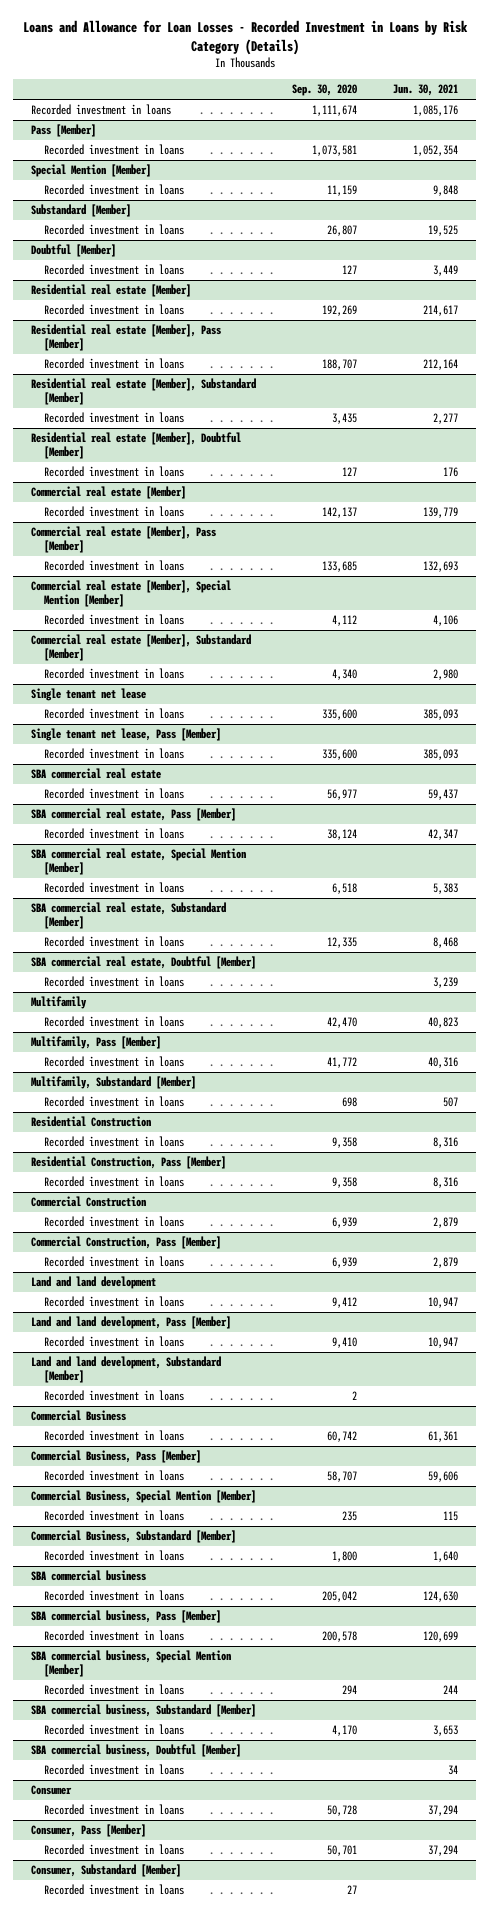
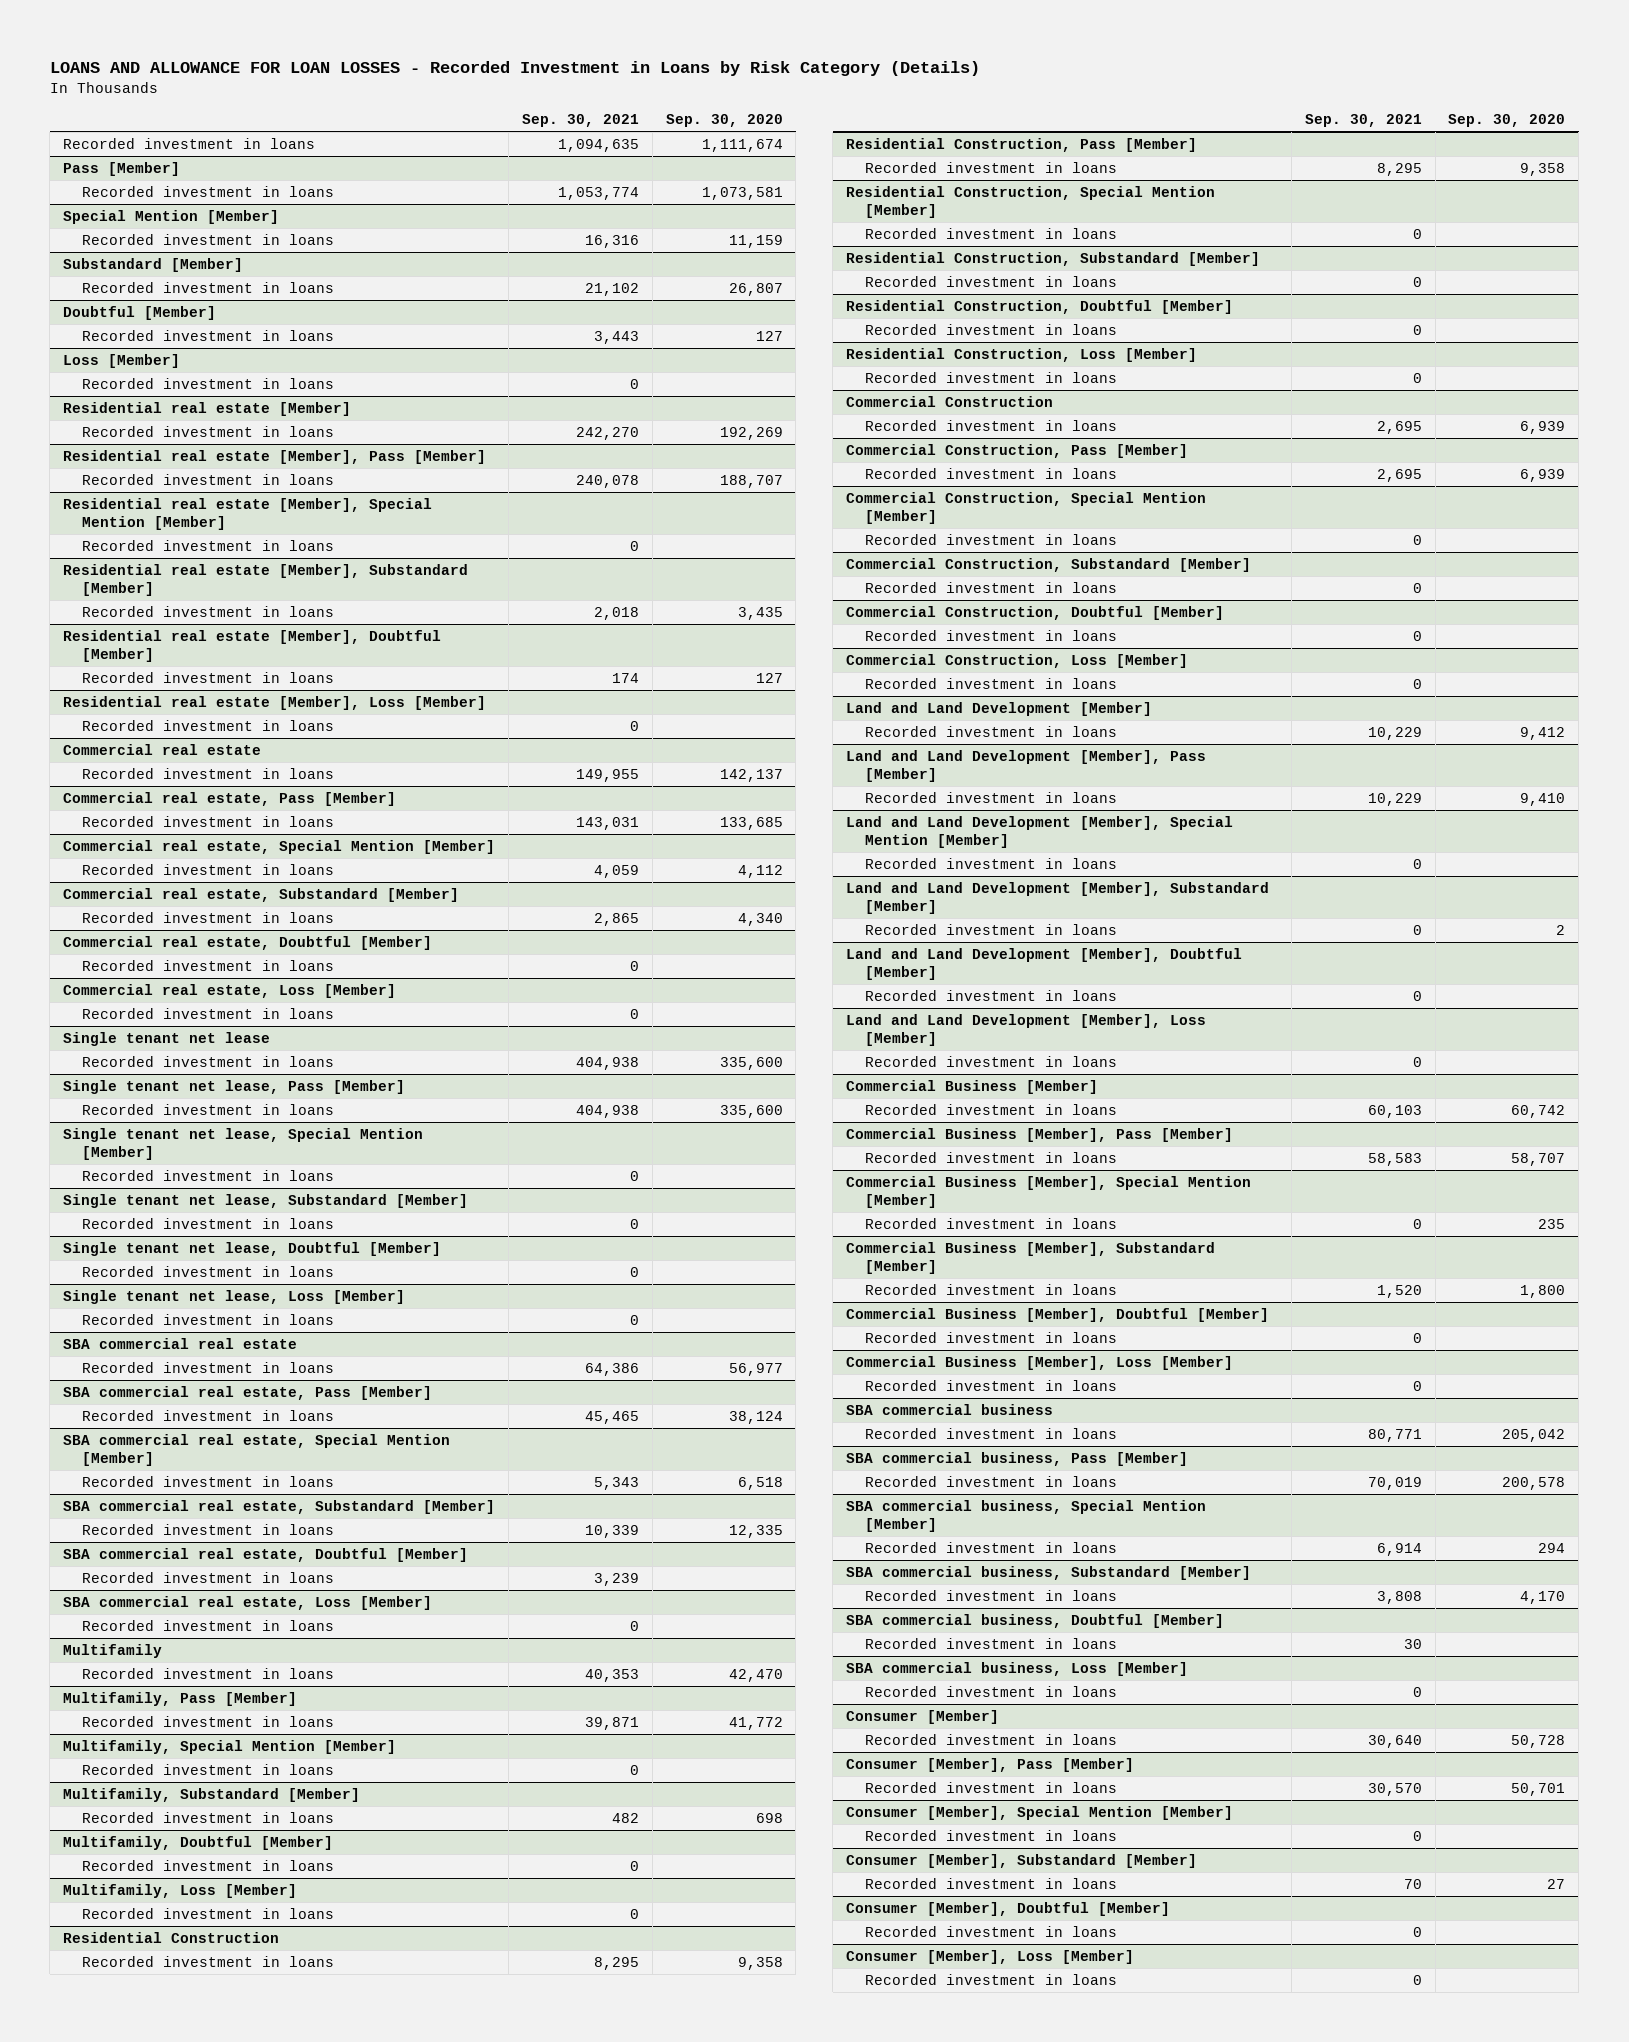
- Loans and Allowance for Loan Losses - Recorded Investment in Loans by Risk Category (Details)
+ LOANS AND ALLOWANCE FOR LOAN LOSSES - Recorded Investment in Loans by Risk Category (Details)
- | Sep. 30, 2020 | Jun. 30, 2021
+ | Sep. 30, 2021 | Sep. 30, 2020
+ Loss [Member]
+ Recorded investment in loans | 0 |
+ Residential real estate [Member], Special Mention [Member]
+ Recorded investment in loans | 0 |
- Commercial real estate [Member]
+ Residential real estate [Member], Loss [Member]
+ Recorded investment in loans | 0 |
+ Commercial real estate
- Commercial real estate [Member], Pass [Member]
+ Commercial real estate, Pass [Member]
- Commercial real estate [Member], Special Mention [Member]
+ Commercial real estate, Special Mention [Member]
- Commercial real estate [Member], Substandard [Member]
+ Commercial real estate, Substandard [Member]
+ Commercial real estate, Doubtful [Member]
+ Recorded investment in loans | 0 |
+ Commercial real estate, Loss [Member]
+ Recorded investment in loans | 0 |
+ Single tenant net lease, Special Mention [Member]
+ Recorded investment in loans | 0 |
+ Single tenant net lease, Substandard [Member]
+ Recorded investment in loans | 0 |
+ Single tenant net lease, Doubtful [Member]
+ Recorded investment in loans | 0 |
+ Single tenant net lease, Loss [Member]
+ Recorded investment in loans | 0 |
+ SBA commercial real estate, Loss [Member]
+ Recorded investment in loans | 0 |
+ Multifamily, Special Mention [Member]
+ Recorded investment in loans | 0 |
+ Multifamily, Doubtful [Member]
+ Recorded investment in loans | 0 |
+ Multifamily, Loss [Member]
+ Recorded investment in loans | 0 |
+ Residential Construction, Special Mention [Member]
+ Recorded investment in loans | 0 |
+ Residential Construction, Substandard [Member]
+ Recorded investment in loans | 0 |
+ Residential Construction, Doubtful [Member]
+ Recorded investment in loans | 0 |
+ Residential Construction, Loss [Member]
+ Recorded investment in loans | 0 |
- Land and land development
+ Commercial Construction, Special Mention [Member]
+ Recorded investment in loans | 0 |
+ Commercial Construction, Substandard [Member]
+ Recorded investment in loans | 0 |
+ Commercial Construction, Doubtful [Member]
+ Recorded investment in loans | 0 |
+ Commercial Construction, Loss [Member]
+ Recorded investment in loans | 0 |
+ Land and Land Development [Member]
- Land and land development, Pass [Member]
+ Land and Land Development [Member], Pass [Member]
- Land and land development, Substandard [Member]
+ Land and Land Development [Member], Special Mention [Member]
+ Recorded investment in loans | 0 |
+ Land and Land Development [Member], Substandard [Member]
- Commercial Business
+ Land and Land Development [Member], Doubtful [Member]
+ Recorded investment in loans | 0 |
+ Land and Land Development [Member], Loss [Member]
+ Recorded investment in loans | 0 |
+ Commercial Business [Member]
- Commercial Business, Pass [Member]
+ Commercial Business [Member], Pass [Member]
- Commercial Business, Special Mention [Member]
+ Commercial Business [Member], Special Mention [Member]
- Commercial Business, Substandard [Member]
+ Commercial Business [Member], Substandard [Member]
+ Commercial Business [Member], Doubtful [Member]
+ Recorded investment in loans | 0 |
+ Commercial Business [Member], Loss [Member]
+ Recorded investment in loans | 0 |
- Consumer
+ SBA commercial business, Loss [Member]
+ Recorded investment in loans | 0 |
+ Consumer [Member]
- Consumer, Pass [Member]
+ Consumer [Member], Pass [Member]
- Consumer, Substandard [Member]
+ Consumer [Member], Special Mention [Member]
+ Recorded investment in loans | 0 |
+ Consumer [Member], Substandard [Member]
+ Consumer [Member], Doubtful [Member]
+ Recorded investment in loans | 0 |
+ Consumer [Member], Loss [Member]
+ Recorded investment in loans | 0 |

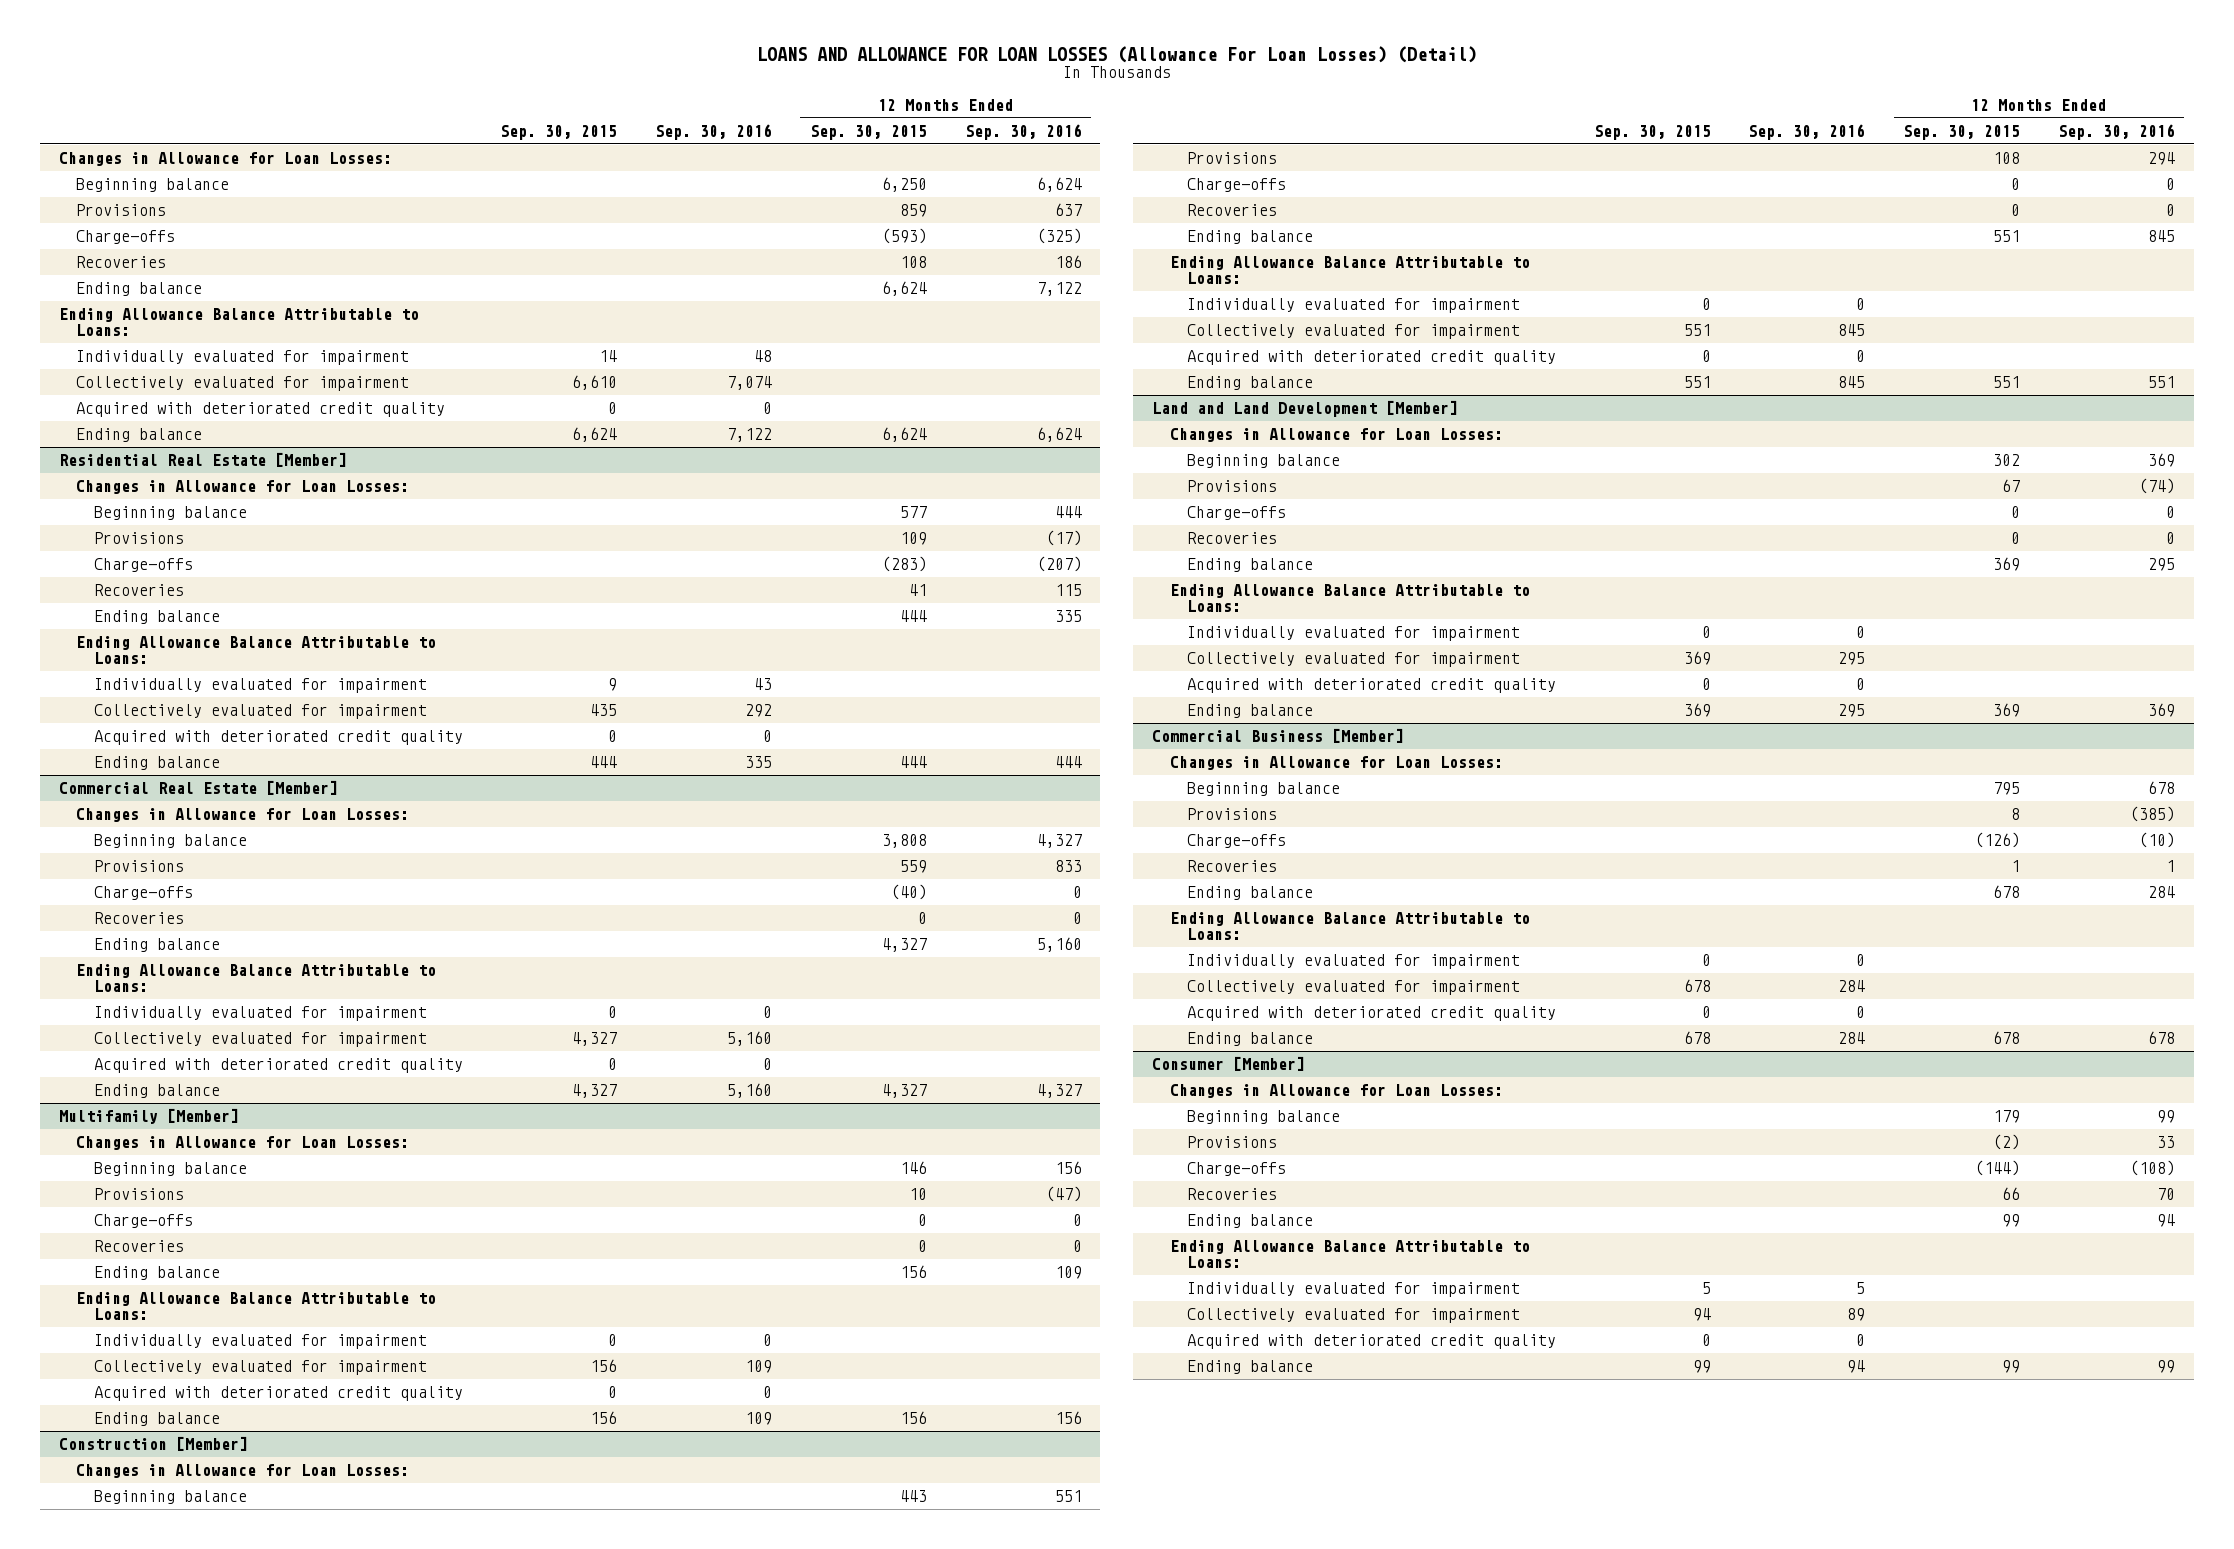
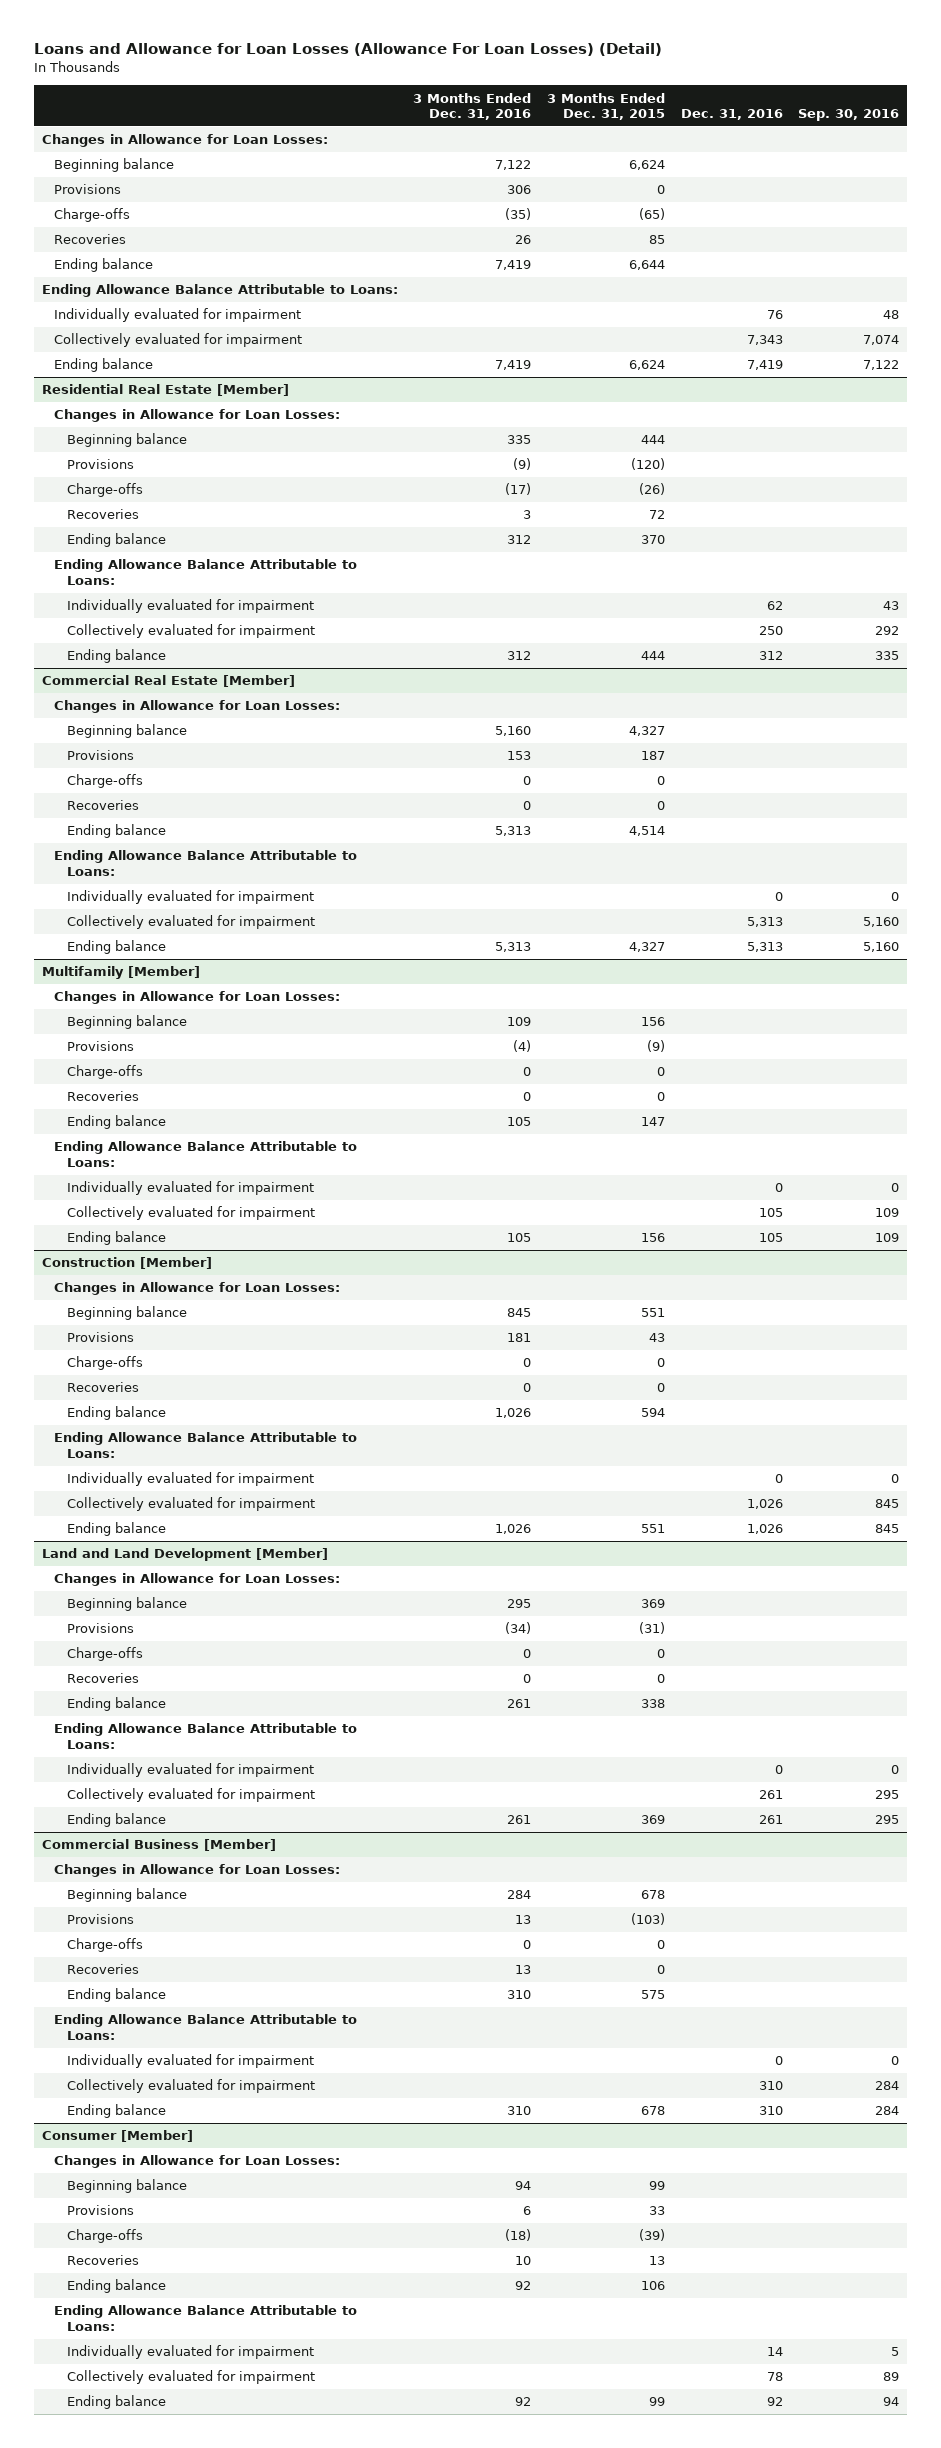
- LOANS AND ALLOWANCE FOR LOAN LOSSES (Allowance For Loan Losses) (Detail)
+ Loans and Allowance for Loan Losses (Allowance For Loan Losses) (Detail)
- | Sep. 30, 2015 | Sep. 30, 2016 | 12 Months Ended Sep. 30, 2015 | 12 Months Ended Sep. 30, 2016
+ | 3 Months Ended Dec. 31, 2016 | 3 Months Ended Dec. 31, 2015 | Dec. 31, 2016 | Sep. 30, 2016
- Acquired with deteriorated credit quality | 0 | 0 | |
@ Residential Real Estate [Member]
- Acquired with deteriorated credit quality | 0 | 0 | |
@ Commercial Real Estate [Member]
- Acquired with deteriorated credit quality | 0 | 0 | |
@ Multifamily [Member]
- Acquired with deteriorated credit quality | 0 | 0 | |
@ Construction [Member]
- Acquired with deteriorated credit quality | 0 | 0 | |
@ Land and Land Development [Member]
- Acquired with deteriorated credit quality | 0 | 0 | |
@ Commercial Business [Member]
- Acquired with deteriorated credit quality | 0 | 0 | |
@ Consumer [Member]
- Acquired with deteriorated credit quality | 0 | 0 | |

